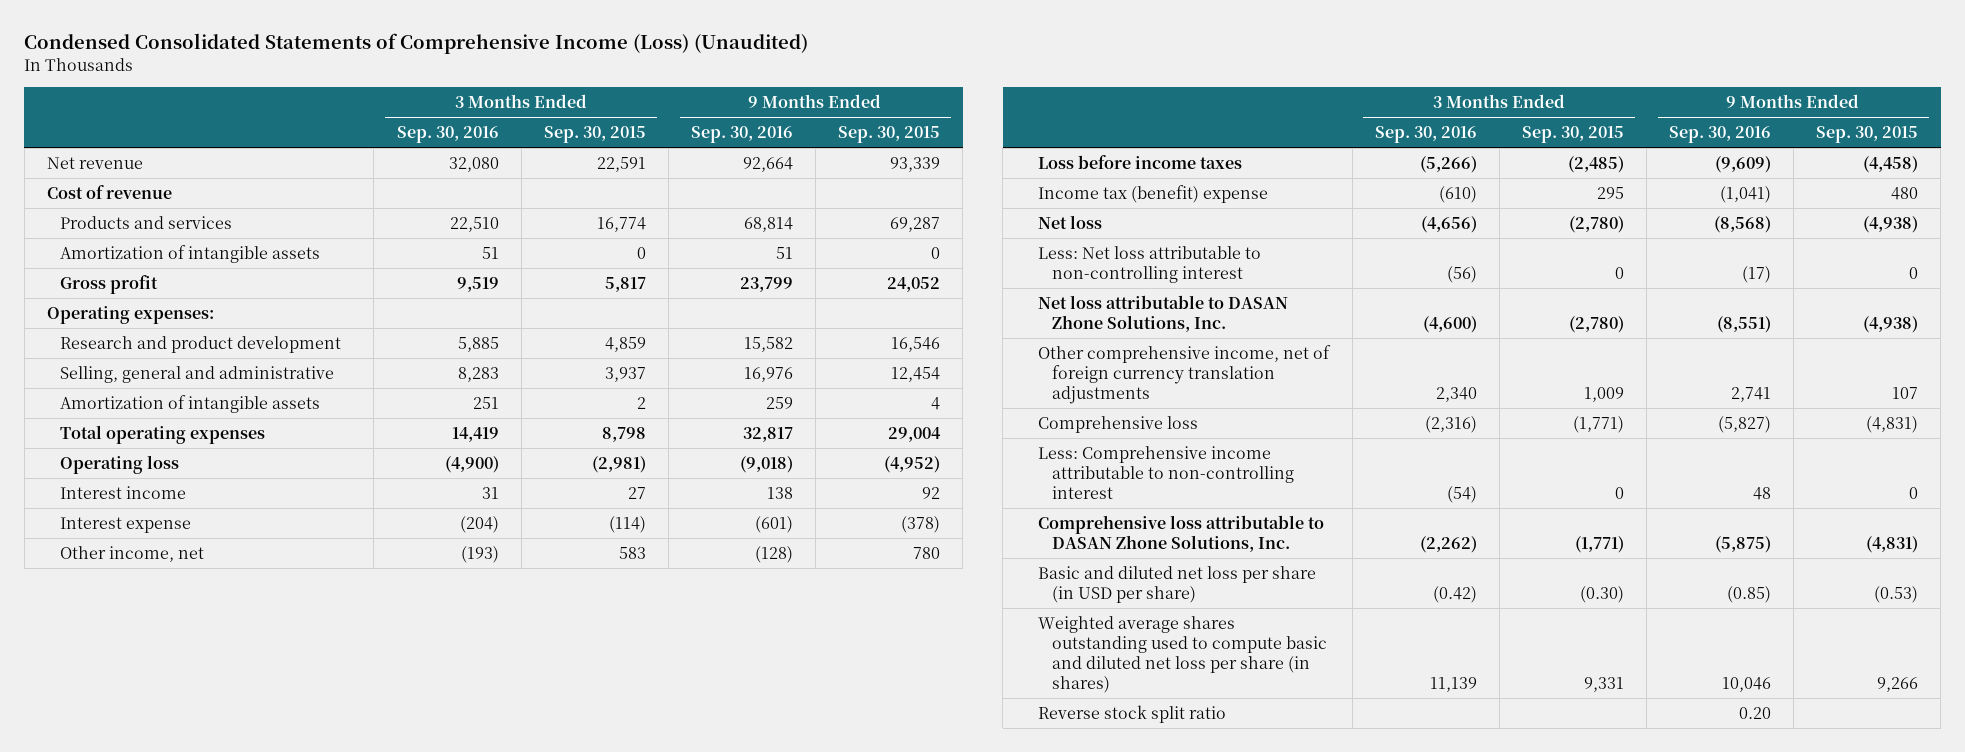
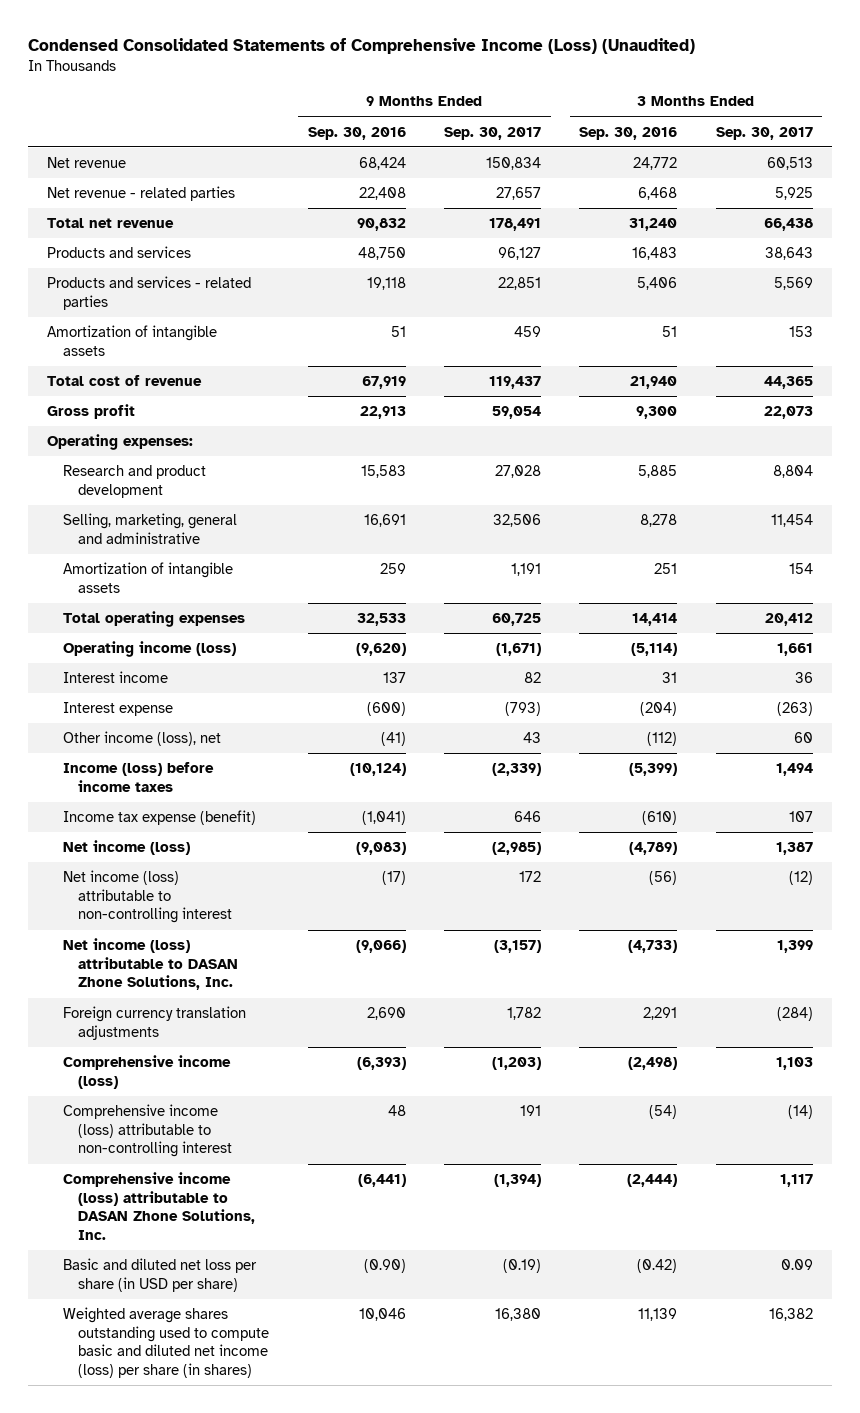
- | 3 Months Ended Sep. 30, 2016 | 3 Months Ended Sep. 30, 2015 | 9 Months Ended Sep. 30, 2016 | 9 Months Ended Sep. 30, 2015
+ | 9 Months Ended Sep. 30, 2016 | 9 Months Ended Sep. 30, 2017 | 3 Months Ended Sep. 30, 2016 | 3 Months Ended Sep. 30, 2017
- Net revenue | 32,080 | 22,591 | 92,664 | 93,339
- Cost of revenue
- Products and services | 22,510 | 16,774 | 68,814 | 69,287
+ Net revenue | 68,424 | 150,834 | 24,772 | 60,513
+ Net revenue - related parties | 22,408 | 27,657 | 6,468 | 5,925
+ Total net revenue | 90,832 | 178,491 | 31,240 | 66,438
+ Products and services | 48,750 | 96,127 | 16,483 | 38,643
+ Products and services - related parties | 19,118 | 22,851 | 5,406 | 5,569
- Gross profit | 9,519 | 5,817 | 23,799 | 24,052
+ Total cost of revenue | 67,919 | 119,437 | 21,940 | 44,365
+ Gross profit | 22,913 | 59,054 | 9,300 | 22,073
- Research and product development | 5,885 | 4,859 | 15,582 | 16,546
- Selling, general and administrative | 8,283 | 3,937 | 16,976 | 12,454
+ Research and product development | 15,583 | 27,028 | 5,885 | 8,804
+ Selling, marketing, general and administrative | 16,691 | 32,506 | 8,278 | 11,454
- Total operating expenses | 14,419 | 8,798 | 32,817 | 29,004
- Operating loss | (4,900) | (2,981) | (9,018) | (4,952)
- Interest income | 31 | 27 | 138 | 92
- Interest expense | (204) | (114) | (601) | (378)
- Other income, net | (193) | 583 | (128) | 780
- Loss before income taxes | (5,266) | (2,485) | (9,609) | (4,458)
- Income tax (benefit) expense | (610) | 295 | (1,041) | 480
- Net loss | (4,656) | (2,780) | (8,568) | (4,938)
- Less: Net loss attributable to non-controlling interest | (56) | 0 | (17) | 0
- Net loss attributable to DASAN Zhone Solutions, Inc. | (4,600) | (2,780) | (8,551) | (4,938)
- Other comprehensive income, net of foreign currency translation adjustments | 2,340 | 1,009 | 2,741 | 107
- Comprehensive loss | (2,316) | (1,771) | (5,827) | (4,831)
- Less: Comprehensive income attributable to non-controlling interest | (54) | 0 | 48 | 0
- Comprehensive loss attributable to DASAN Zhone Solutions, Inc. | (2,262) | (1,771) | (5,875) | (4,831)
- Basic and diluted net loss per share (in USD per share) | (0.42) | (0.30) | (0.85) | (0.53)
- Weighted average shares outstanding used to compute basic and diluted net loss per share (in shares) | 11,139 | 9,331 | 10,046 | 9,266
- Reverse stock split ratio | | | 0.20 |
+ Total operating expenses | 32,533 | 60,725 | 14,414 | 20,412
+ Operating income (loss) | (9,620) | (1,671) | (5,114) | 1,661
+ Interest income | 137 | 82 | 31 | 36
+ Interest expense | (600) | (793) | (204) | (263)
+ Other income (loss), net | (41) | 43 | (112) | 60
+ Income (loss) before income taxes | (10,124) | (2,339) | (5,399) | 1,494
+ Income tax expense (benefit) | (1,041) | 646 | (610) | 107
+ Net income (loss) | (9,083) | (2,985) | (4,789) | 1,387
+ Net income (loss) attributable to non-controlling interest | (17) | 172 | (56) | (12)
+ Net income (loss) attributable to DASAN Zhone Solutions, Inc. | (9,066) | (3,157) | (4,733) | 1,399
+ Foreign currency translation adjustments | 2,690 | 1,782 | 2,291 | (284)
+ Comprehensive income (loss) | (6,393) | (1,203) | (2,498) | 1,103
+ Comprehensive income (loss) attributable to non-controlling interest | 48 | 191 | (54) | (14)
+ Comprehensive income (loss) attributable to DASAN Zhone Solutions, Inc. | (6,441) | (1,394) | (2,444) | 1,117
+ Basic and diluted net loss per share (in USD per share) | (0.90) | (0.19) | (0.42) | 0.09
+ Weighted average shares outstanding used to compute basic and diluted net income (loss) per share (in shares) | 10,046 | 16,380 | 11,139 | 16,382

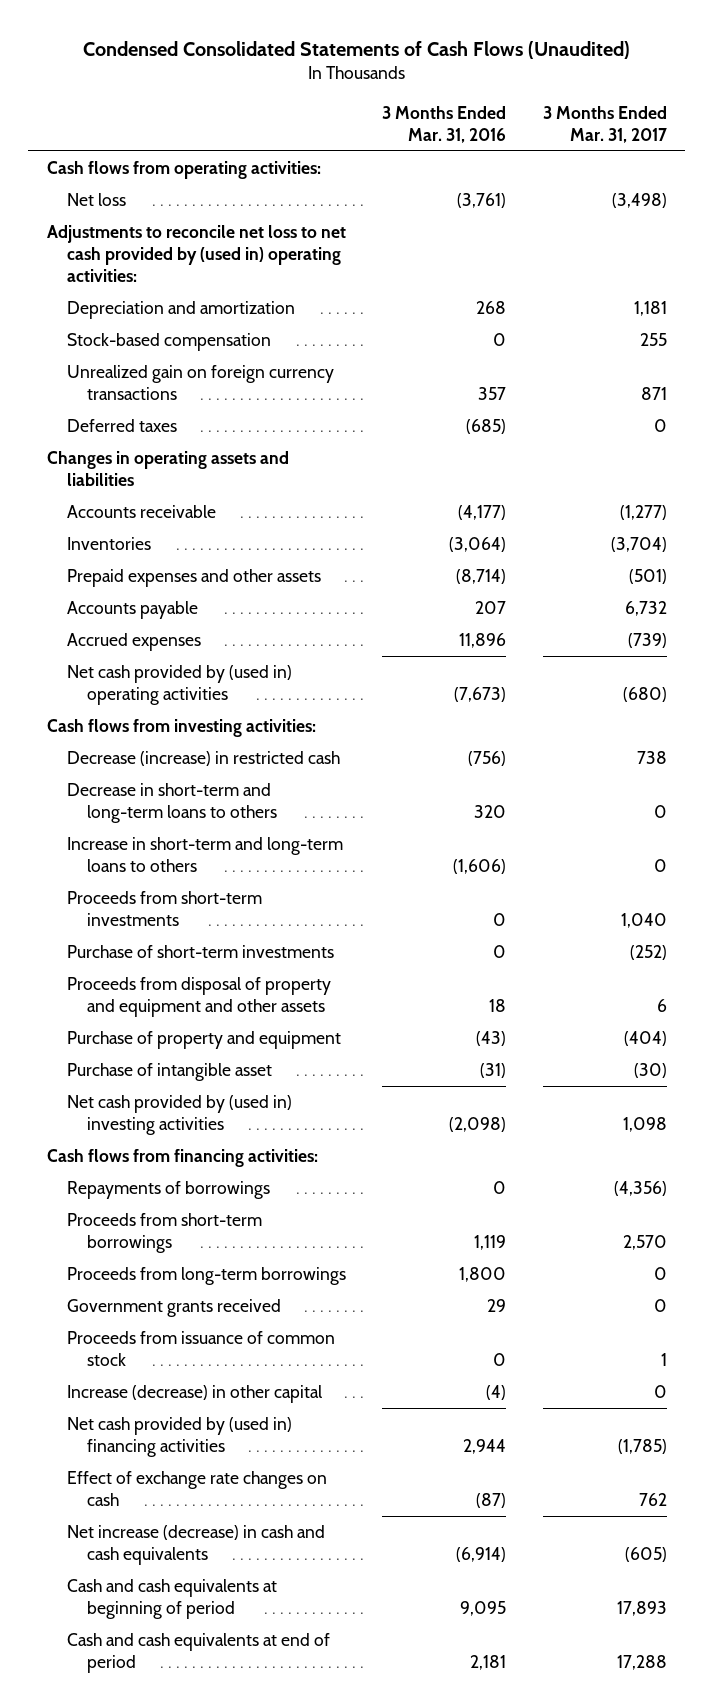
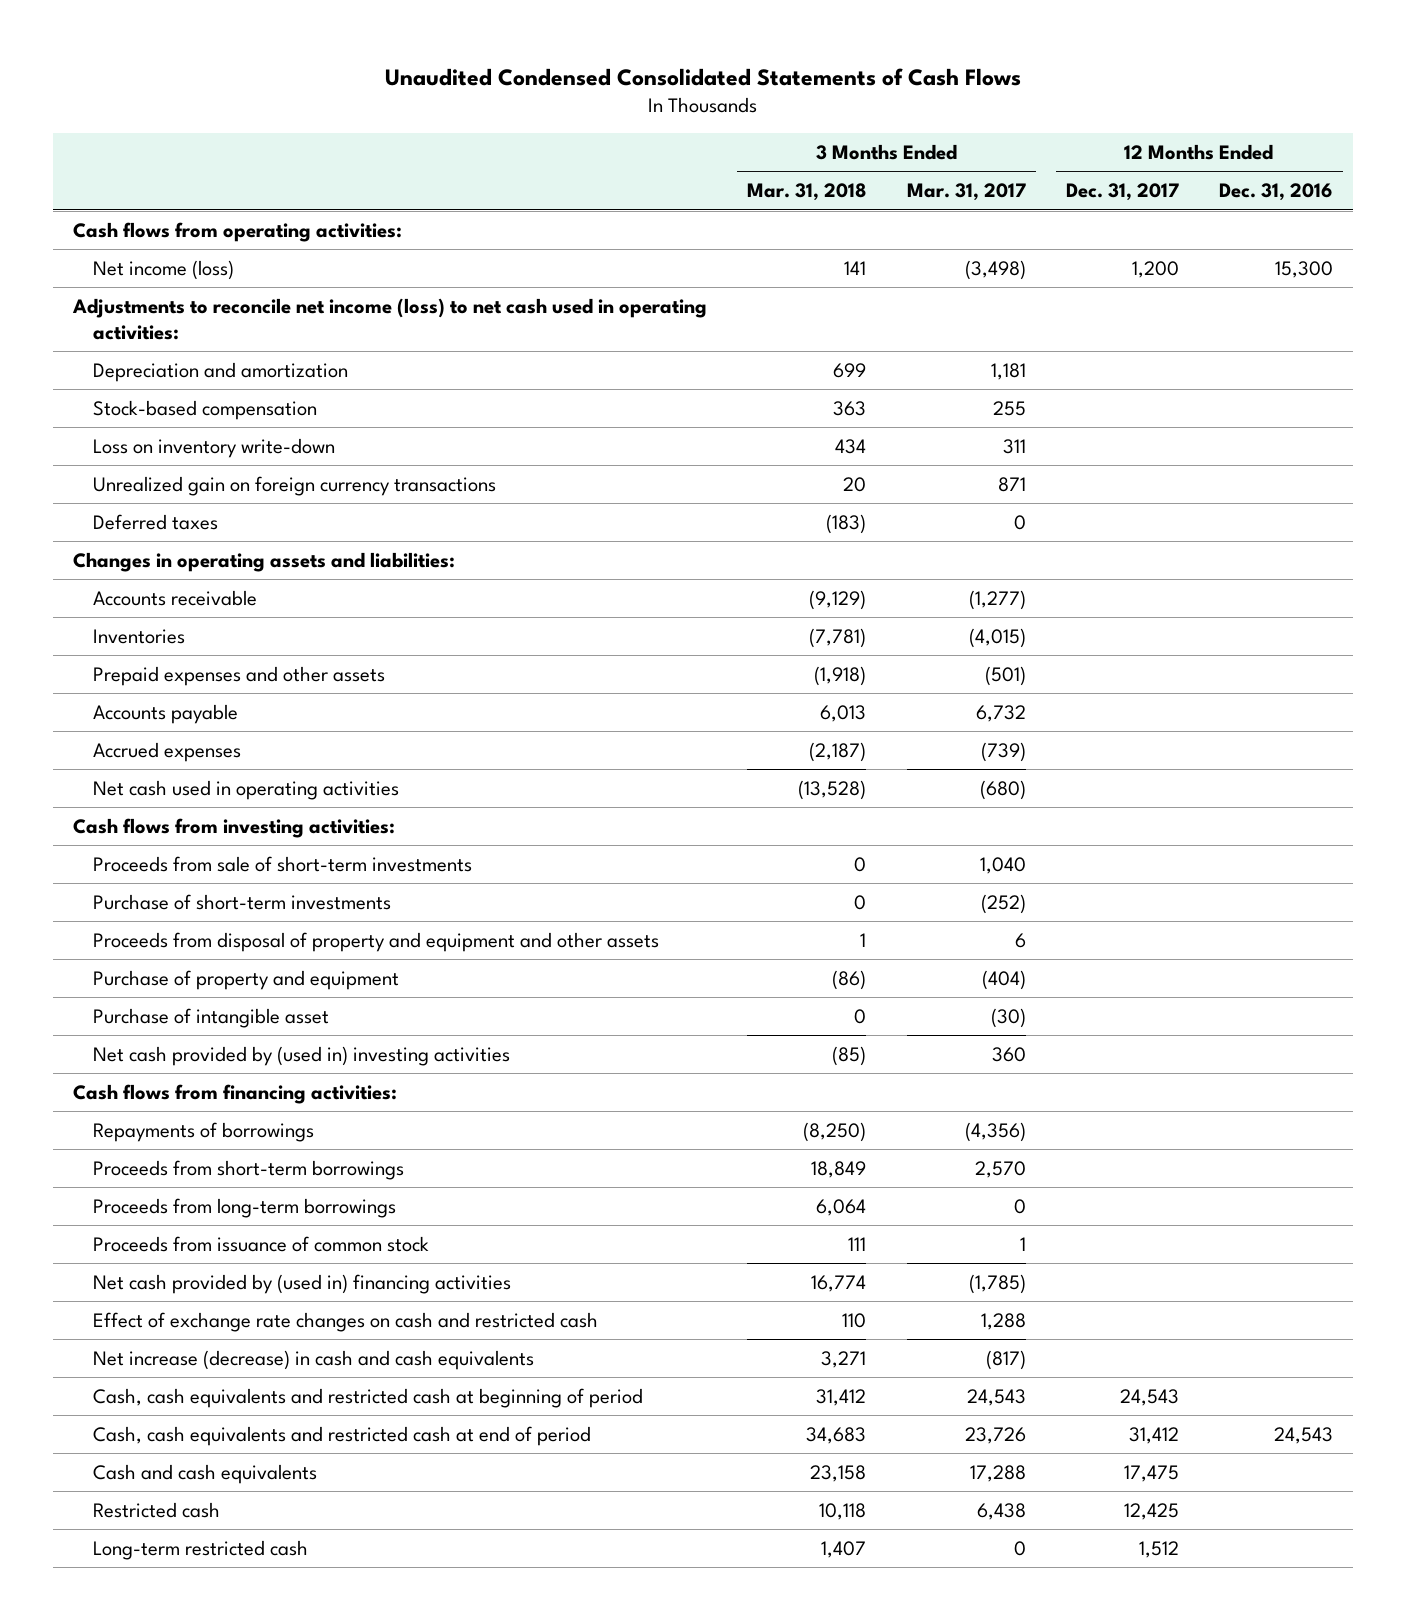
- Condensed Consolidated Statements of Cash Flows (Unaudited)
+ Unaudited Condensed Consolidated Statements of Cash Flows
- | 3 Months Ended Mar. 31, 2016 | 3 Months Ended Mar. 31, 2017
+ | 3 Months Ended Mar. 31, 2018 | 3 Months Ended Mar. 31, 2017 | 12 Months Ended Dec. 31, 2017 | 12 Months Ended Dec. 31, 2016
- Net loss | (3,761) | (3,498)
- Adjustments to reconcile net loss to net cash provided by (used in) operating activities:
+ Net income (loss) | 141 | (3,498) | 1,200 | 15,300
+ Adjustments to reconcile net income (loss) to net cash used in operating activities:
+ Loss on inventory write-down | 434 | 311 | |
- Changes in operating assets and liabilities
+ Changes in operating assets and liabilities:
- Inventories | (3,064) | (3,704)
+ Inventories | (7,781) | (4,015) | |
- Net cash provided by (used in) operating activities | (7,673) | (680)
+ Net cash used in operating activities | (13,528) | (680) | |
- Decrease (increase) in restricted cash | (756) | 738
- Decrease in short-term and long-term loans to others | 320 | 0
- Increase in short-term and long-term loans to others | (1,606) | 0
- Proceeds from short-term investments | 0 | 1,040
+ Proceeds from sale of short-term investments | 0 | 1,040 | |
- Net cash provided by (used in) investing activities | (2,098) | 1,098
+ Net cash provided by (used in) investing activities | (85) | 360 | |
- Government grants received | 29 | 0
- Increase (decrease) in other capital | (4) | 0
- Effect of exchange rate changes on cash | (87) | 762
- Net increase (decrease) in cash and cash equivalents | (6,914) | (605)
- Cash and cash equivalents at beginning of period | 9,095 | 17,893
- Cash and cash equivalents at end of period | 2,181 | 17,288
+ Effect of exchange rate changes on cash and restricted cash | 110 | 1,288 | |
+ Net increase (decrease) in cash and cash equivalents | 3,271 | (817) | |
+ Cash, cash equivalents and restricted cash at beginning of period | 31,412 | 24,543 | 24,543 |
+ Cash, cash equivalents and restricted cash at end of period | 34,683 | 23,726 | 31,412 | 24,543
+ Cash and cash equivalents | 23,158 | 17,288 | 17,475 |
+ Restricted cash | 10,118 | 6,438 | 12,425 |
+ Long-term restricted cash | 1,407 | 0 | 1,512 |

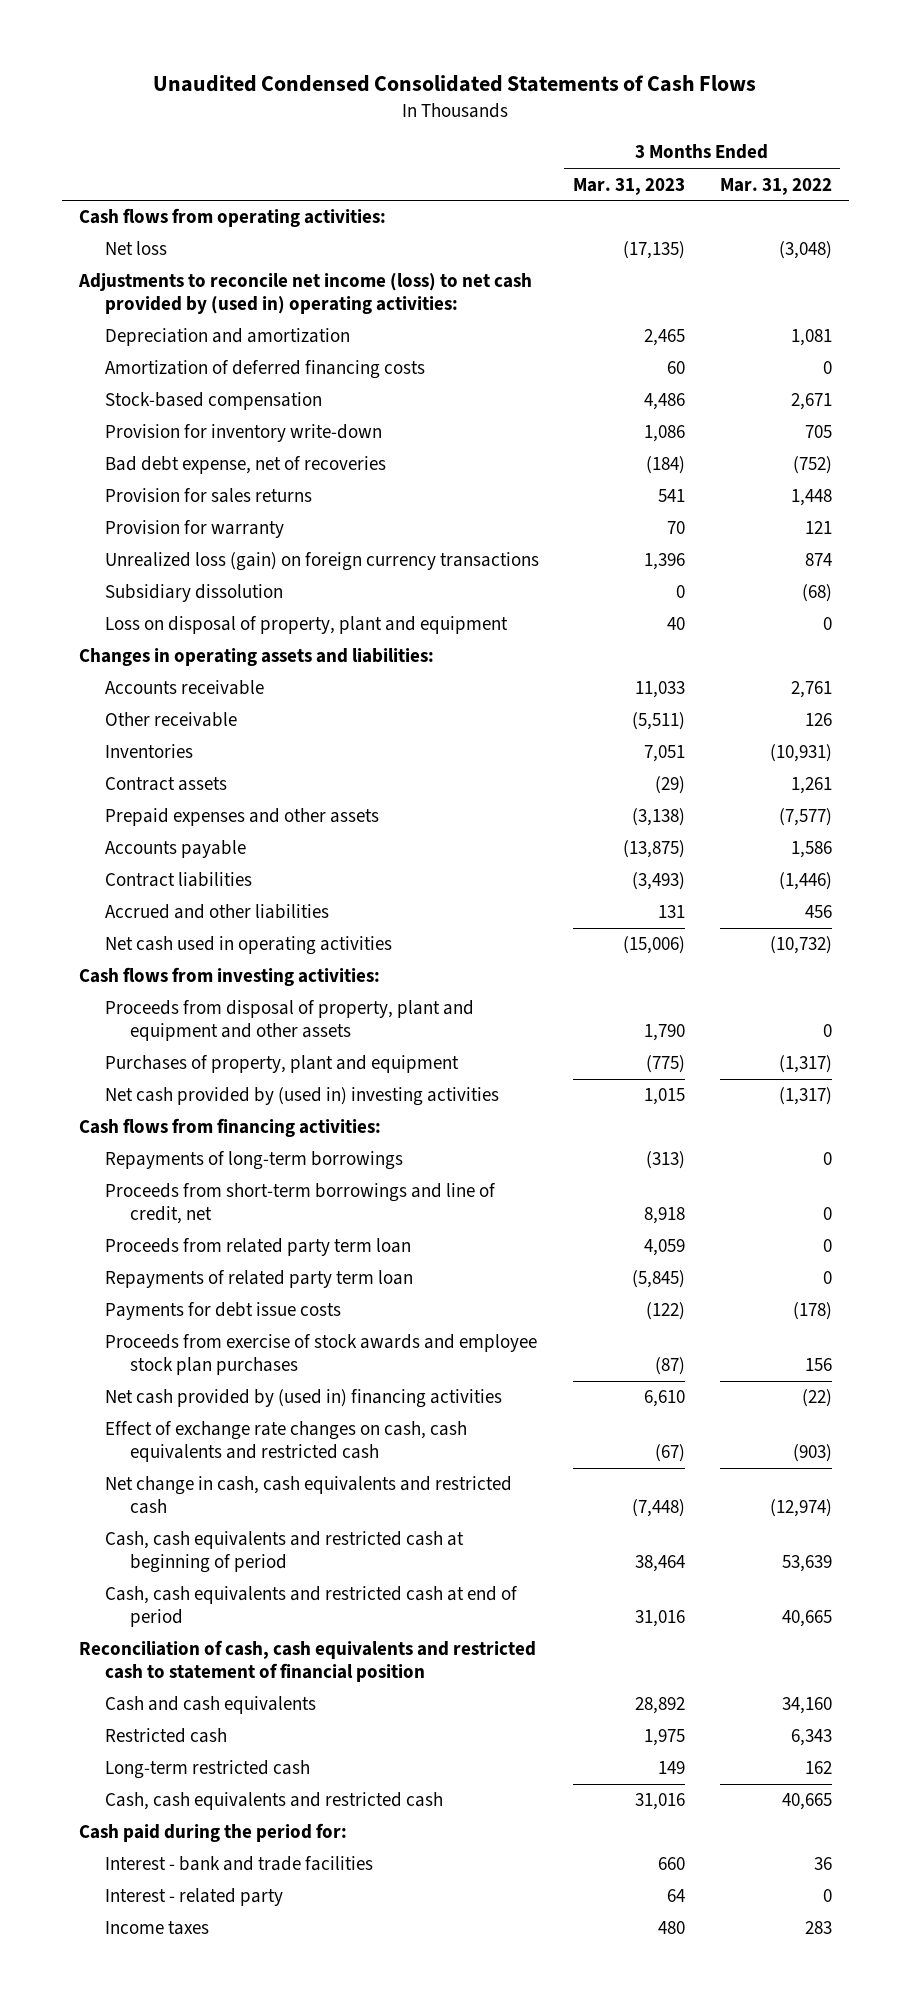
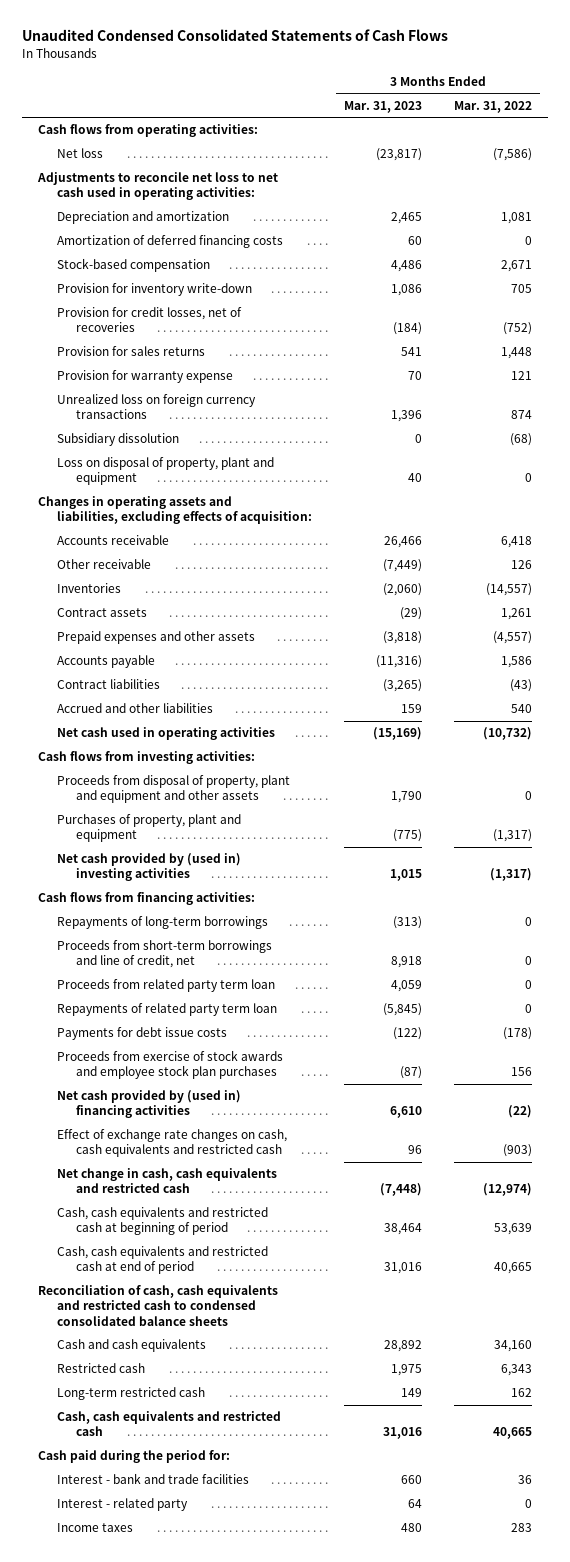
- Net loss | (17,135) | (3,048)
- Adjustments to reconcile net income (loss) to net cash provided by (used in) operating activities:
+ Net loss | (23,817) | (7,586)
+ Adjustments to reconcile net loss to net cash used in operating activities:
- Bad debt expense, net of recoveries | (184) | (752)
+ Provision for credit losses, net of recoveries | (184) | (752)
- Provision for warranty | 70 | 121
- Unrealized loss (gain) on foreign currency transactions | 1,396 | 874
+ Provision for warranty expense | 70 | 121
+ Unrealized loss on foreign currency transactions | 1,396 | 874
- Changes in operating assets and liabilities:
- Accounts receivable | 11,033 | 2,761
- Other receivable | (5,511) | 126
- Inventories | 7,051 | (10,931)
+ Changes in operating assets and liabilities, excluding effects of acquisition:
+ Accounts receivable | 26,466 | 6,418
+ Other receivable | (7,449) | 126
+ Inventories | (2,060) | (14,557)
- Prepaid expenses and other assets | (3,138) | (7,577)
- Accounts payable | (13,875) | 1,586
- Contract liabilities | (3,493) | (1,446)
- Accrued and other liabilities | 131 | 456
- Net cash used in operating activities | (15,006) | (10,732)
+ Prepaid expenses and other assets | (3,818) | (4,557)
+ Accounts payable | (11,316) | 1,586
+ Contract liabilities | (3,265) | (43)
+ Accrued and other liabilities | 159 | 540
+ Net cash used in operating activities | (15,169) | (10,732)
- Effect of exchange rate changes on cash, cash equivalents and restricted cash | (67) | (903)
+ Effect of exchange rate changes on cash, cash equivalents and restricted cash | 96 | (903)
- Reconciliation of cash, cash equivalents and restricted cash to statement of financial position
+ Reconciliation of cash, cash equivalents and restricted cash to condensed consolidated balance sheets

